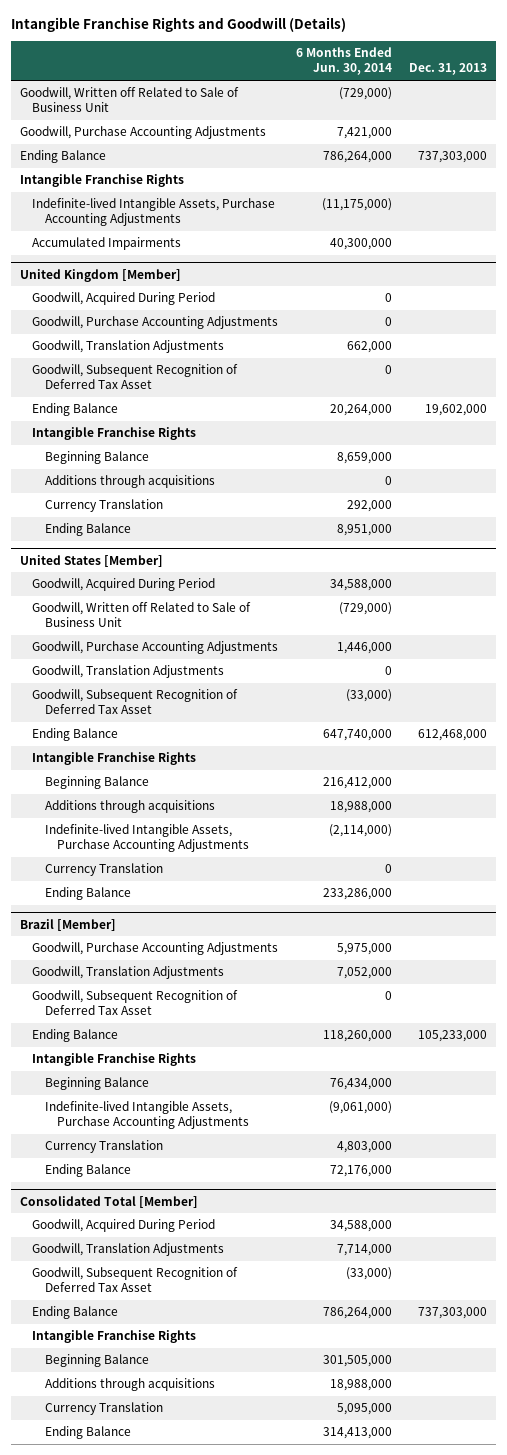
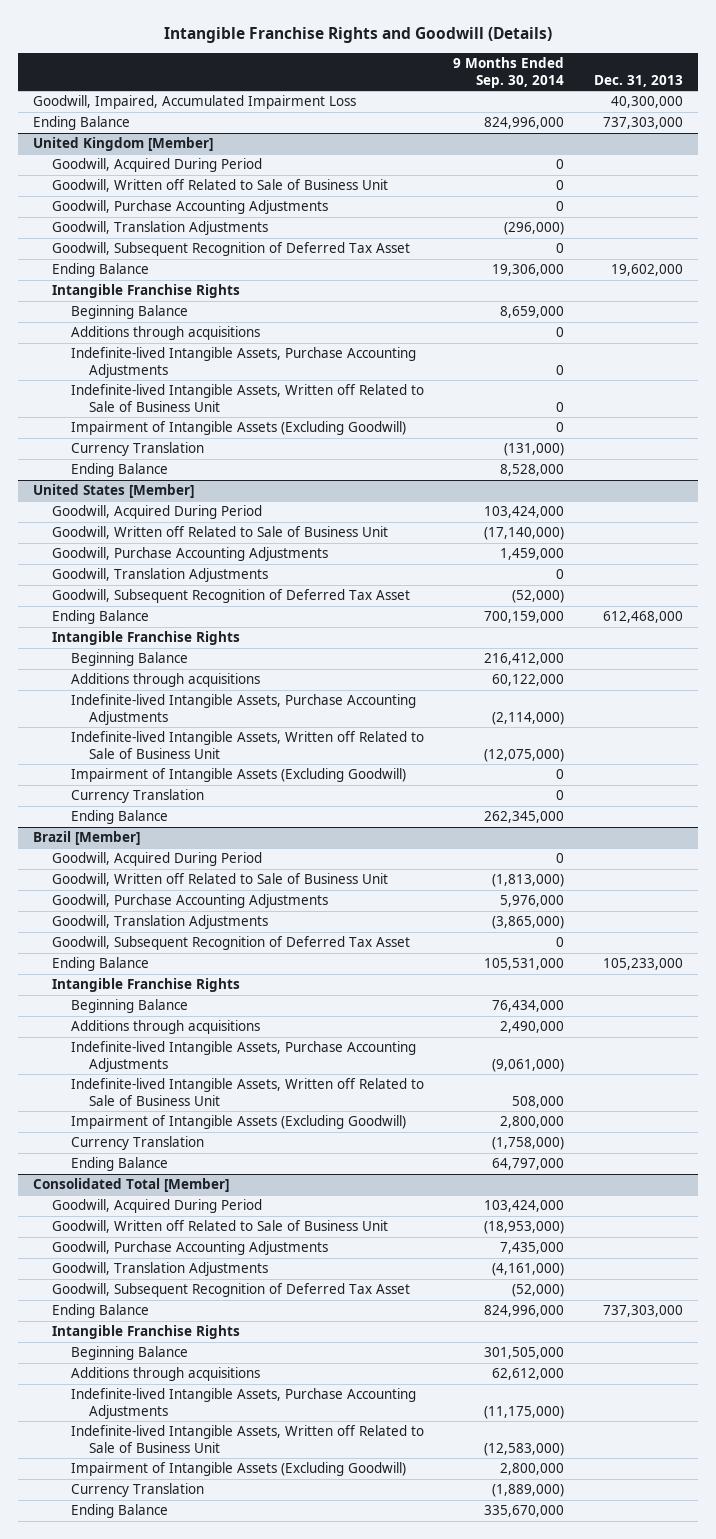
- | 6 Months Ended Jun. 30, 2014 | Dec. 31, 2013
+ | 9 Months Ended Sep. 30, 2014 | Dec. 31, 2013
- Goodwill, Written off Related to Sale of Business Unit | (729,000) |
- Goodwill, Purchase Accounting Adjustments | 7,421,000 |
+ Goodwill, Impaired, Accumulated Impairment Loss | | 40,300,000
- Intangible Franchise Rights
- Indefinite-lived Intangible Assets, Purchase Accounting Adjustments | (11,175,000) |
- Accumulated Impairments | 40,300,000 |
@ United Kingdom [Member]
+ Goodwill, Written off Related to Sale of Business Unit | 0 |
+ Indefinite-lived Intangible Assets, Purchase Accounting Adjustments | 0 |
+ Indefinite-lived Intangible Assets, Written off Related to Sale of Business Unit | 0 |
+ Impairment of Intangible Assets (Excluding Goodwill) | 0 |
@ United States [Member]
+ Indefinite-lived Intangible Assets, Written off Related to Sale of Business Unit | (12,075,000) |
+ Impairment of Intangible Assets (Excluding Goodwill) | 0 |
@ Brazil [Member]
+ Goodwill, Acquired During Period | 0 |
+ Goodwill, Written off Related to Sale of Business Unit | (1,813,000) |
+ Additions through acquisitions | 2,490,000 |
+ Indefinite-lived Intangible Assets, Written off Related to Sale of Business Unit | 508,000 |
+ Impairment of Intangible Assets (Excluding Goodwill) | 2,800,000 |
@ Consolidated Total [Member]
+ Goodwill, Written off Related to Sale of Business Unit | (18,953,000) |
+ Goodwill, Purchase Accounting Adjustments | 7,435,000 |
+ Indefinite-lived Intangible Assets, Purchase Accounting Adjustments | (11,175,000) |
+ Indefinite-lived Intangible Assets, Written off Related to Sale of Business Unit | (12,583,000) |
+ Impairment of Intangible Assets (Excluding Goodwill) | 2,800,000 |

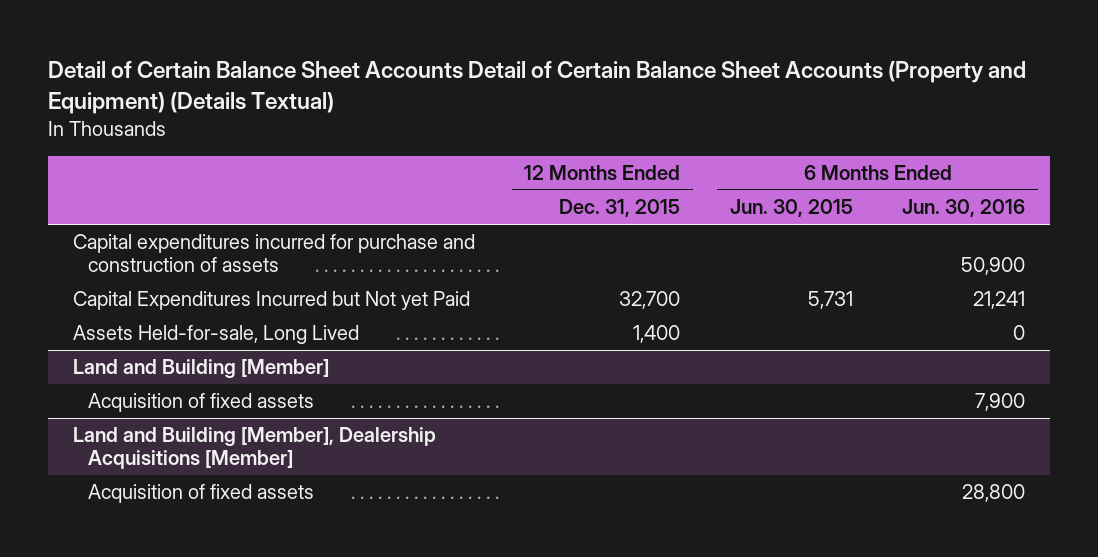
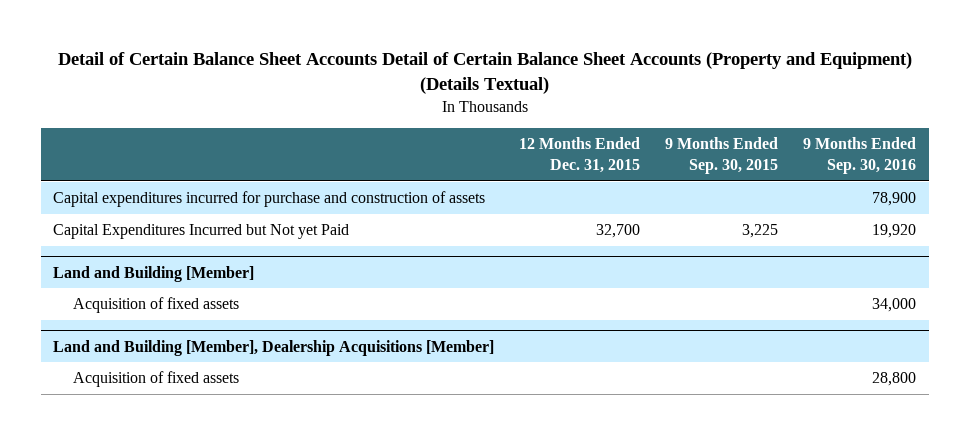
- | 12 Months Ended Dec. 31, 2015 | 6 Months Ended Jun. 30, 2015 | 6 Months Ended Jun. 30, 2016
+ | 12 Months Ended Dec. 31, 2015 | 9 Months Ended Sep. 30, 2015 | 9 Months Ended Sep. 30, 2016
- Assets Held-for-sale, Long Lived | 1,400 | | 0

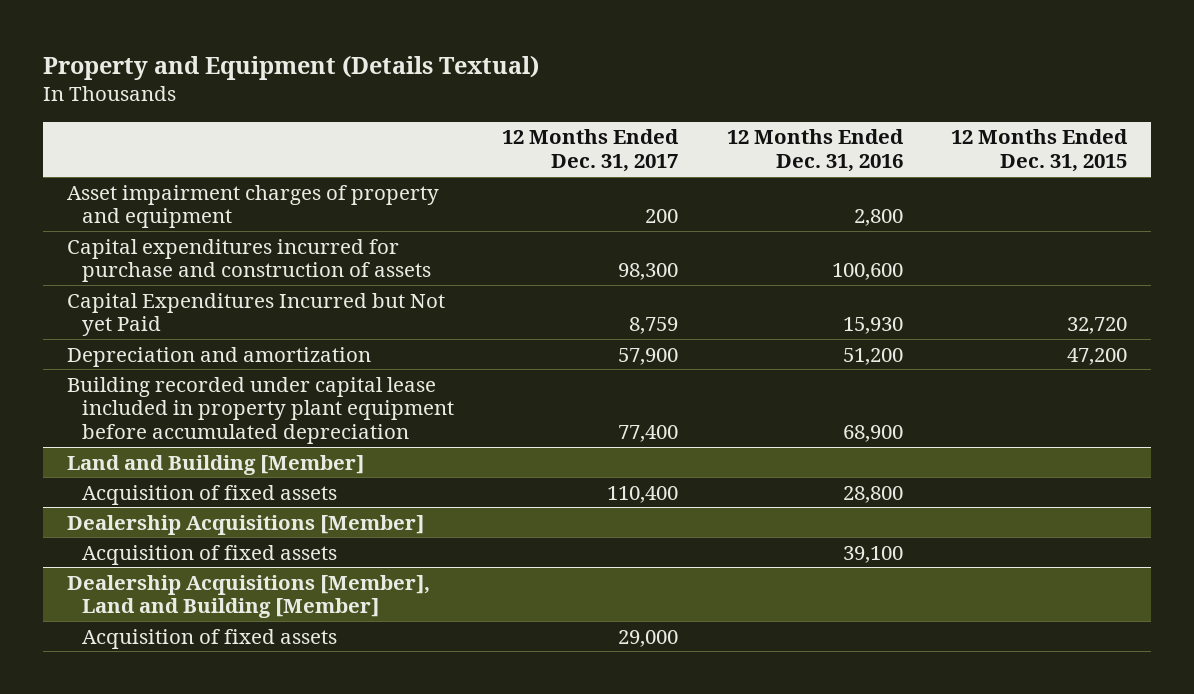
- Detail of Certain Balance Sheet Accounts Detail of Certain Balance Sheet Accounts (Property and Equipment) (Details Textual)
+ Property and Equipment (Details Textual)
- | 12 Months Ended Dec. 31, 2015 | 9 Months Ended Sep. 30, 2015 | 9 Months Ended Sep. 30, 2016
+ | 12 Months Ended Dec. 31, 2017 | 12 Months Ended Dec. 31, 2016 | 12 Months Ended Dec. 31, 2015
+ Asset impairment charges of property and equipment | 200 | 2,800 |
- Capital Expenditures Incurred but Not yet Paid | 32,700 | 3,225 | 19,920
+ Capital Expenditures Incurred but Not yet Paid | 8,759 | 15,930 | 32,720
+ Depreciation and amortization | 57,900 | 51,200 | 47,200
+ Building recorded under capital lease included in property plant equipment before accumulated depreciation | 77,400 | 68,900 |
- Land and Building [Member], Dealership Acquisitions [Member]
+ Dealership Acquisitions [Member]
+ Acquisition of fixed assets | | 39,100 |
+ Dealership Acquisitions [Member], Land and Building [Member]

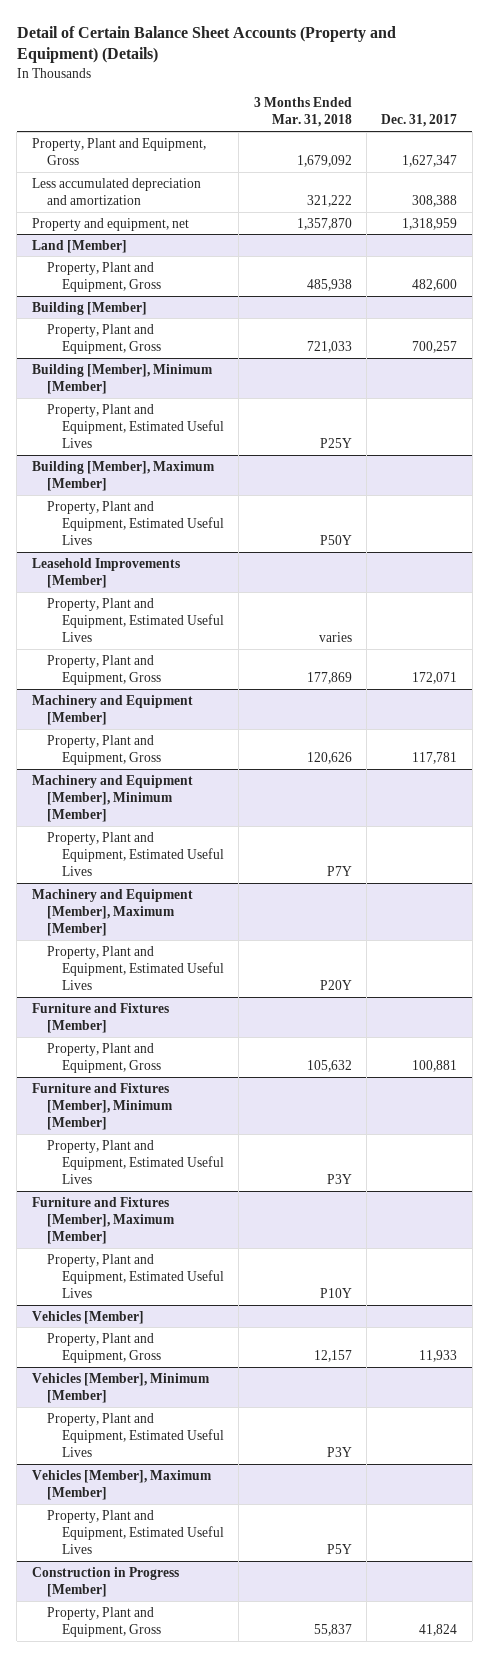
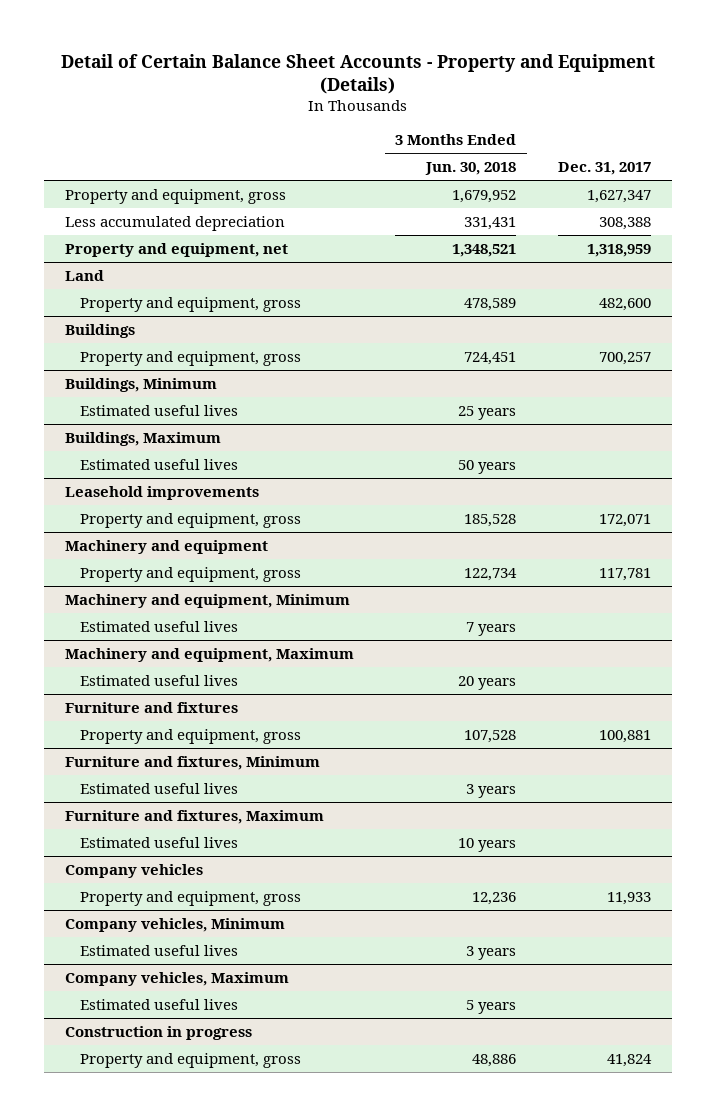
- Detail of Certain Balance Sheet Accounts (Property and Equipment) (Details)
+ Detail of Certain Balance Sheet Accounts - Property and Equipment (Details)
- | 3 Months Ended Mar. 31, 2018 | Dec. 31, 2017
+ | 3 Months Ended Jun. 30, 2018 | Dec. 31, 2017
- Property, Plant and Equipment, Gross | 1,679,092 | 1,627,347
- Less accumulated depreciation and amortization | 321,222 | 308,388
+ Property and equipment, gross | 1,679,952 | 1,627,347
+ Less accumulated depreciation | 331,431 | 308,388
- Land [Member]
- Property, Plant and Equipment, Gross | 485,938 | 482,600
- Building [Member]
- Property, Plant and Equipment, Gross | 721,033 | 700,257
- Building [Member], Minimum [Member]
- Property, Plant and Equipment, Estimated Useful Lives | P25Y |
- Building [Member], Maximum [Member]
- Property, Plant and Equipment, Estimated Useful Lives | P50Y |
- Leasehold Improvements [Member]
- Property, Plant and Equipment, Estimated Useful Lives | varies |
- Property, Plant and Equipment, Gross | 177,869 | 172,071
- Machinery and Equipment [Member]
- Property, Plant and Equipment, Gross | 120,626 | 117,781
- Machinery and Equipment [Member], Minimum [Member]
- Property, Plant and Equipment, Estimated Useful Lives | P7Y |
- Machinery and Equipment [Member], Maximum [Member]
- Property, Plant and Equipment, Estimated Useful Lives | P20Y |
- Furniture and Fixtures [Member]
- Property, Plant and Equipment, Gross | 105,632 | 100,881
- Furniture and Fixtures [Member], Minimum [Member]
- Property, Plant and Equipment, Estimated Useful Lives | P3Y |
- Furniture and Fixtures [Member], Maximum [Member]
- Property, Plant and Equipment, Estimated Useful Lives | P10Y |
- Vehicles [Member]
- Property, Plant and Equipment, Gross | 12,157 | 11,933
- Vehicles [Member], Minimum [Member]
- Property, Plant and Equipment, Estimated Useful Lives | P3Y |
- Vehicles [Member], Maximum [Member]
- Property, Plant and Equipment, Estimated Useful Lives | P5Y |
- Construction in Progress [Member]
- Property, Plant and Equipment, Gross | 55,837 | 41,824
+ Land
+ Property and equipment, gross | 478,589 | 482,600
+ Buildings
+ Property and equipment, gross | 724,451 | 700,257
+ Buildings, Minimum
+ Estimated useful lives | 25 years |
+ Buildings, Maximum
+ Estimated useful lives | 50 years |
+ Leasehold improvements
+ Property and equipment, gross | 185,528 | 172,071
+ Machinery and equipment
+ Property and equipment, gross | 122,734 | 117,781
+ Machinery and equipment, Minimum
+ Estimated useful lives | 7 years |
+ Machinery and equipment, Maximum
+ Estimated useful lives | 20 years |
+ Furniture and fixtures
+ Property and equipment, gross | 107,528 | 100,881
+ Furniture and fixtures, Minimum
+ Estimated useful lives | 3 years |
+ Furniture and fixtures, Maximum
+ Estimated useful lives | 10 years |
+ Company vehicles
+ Property and equipment, gross | 12,236 | 11,933
+ Company vehicles, Minimum
+ Estimated useful lives | 3 years |
+ Company vehicles, Maximum
+ Estimated useful lives | 5 years |
+ Construction in progress
+ Property and equipment, gross | 48,886 | 41,824

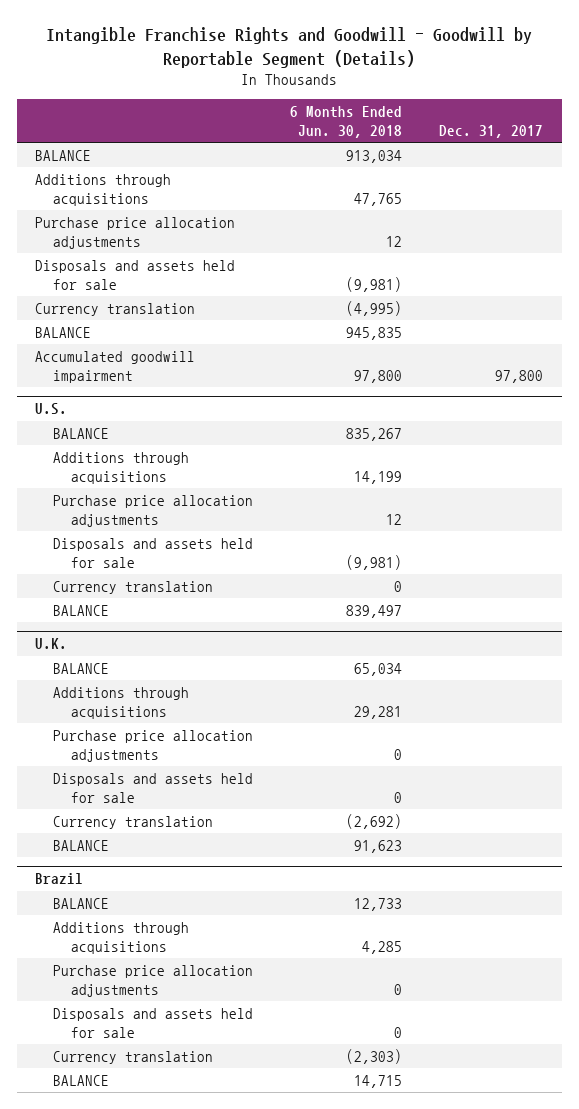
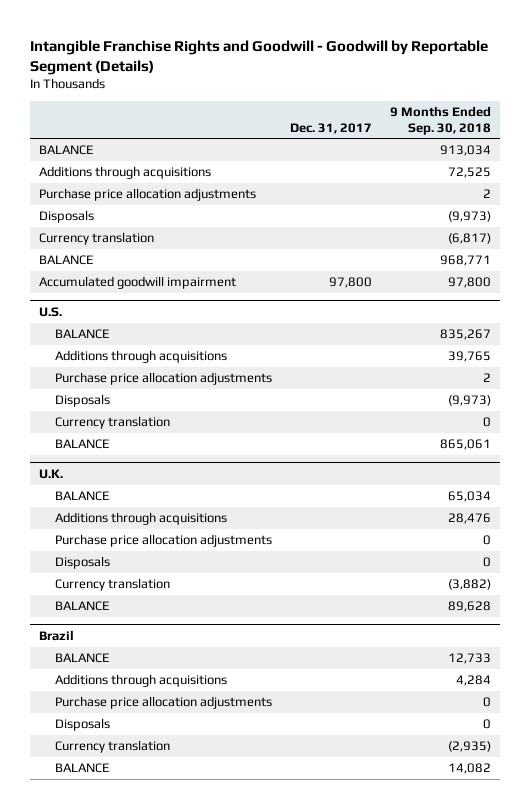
- | 6 Months Ended Jun. 30, 2018 | Dec. 31, 2017
+ | Dec. 31, 2017 | 9 Months Ended Sep. 30, 2018
- Disposals and assets held for sale | (9,981) |
+ Disposals | | (9,973)
@ U.S.
- Disposals and assets held for sale | (9,981) |
+ Disposals | | (9,973)
@ U.K.
- Disposals and assets held for sale | 0 |
+ Disposals | | 0
@ Brazil
- Disposals and assets held for sale | 0 |
+ Disposals | | 0

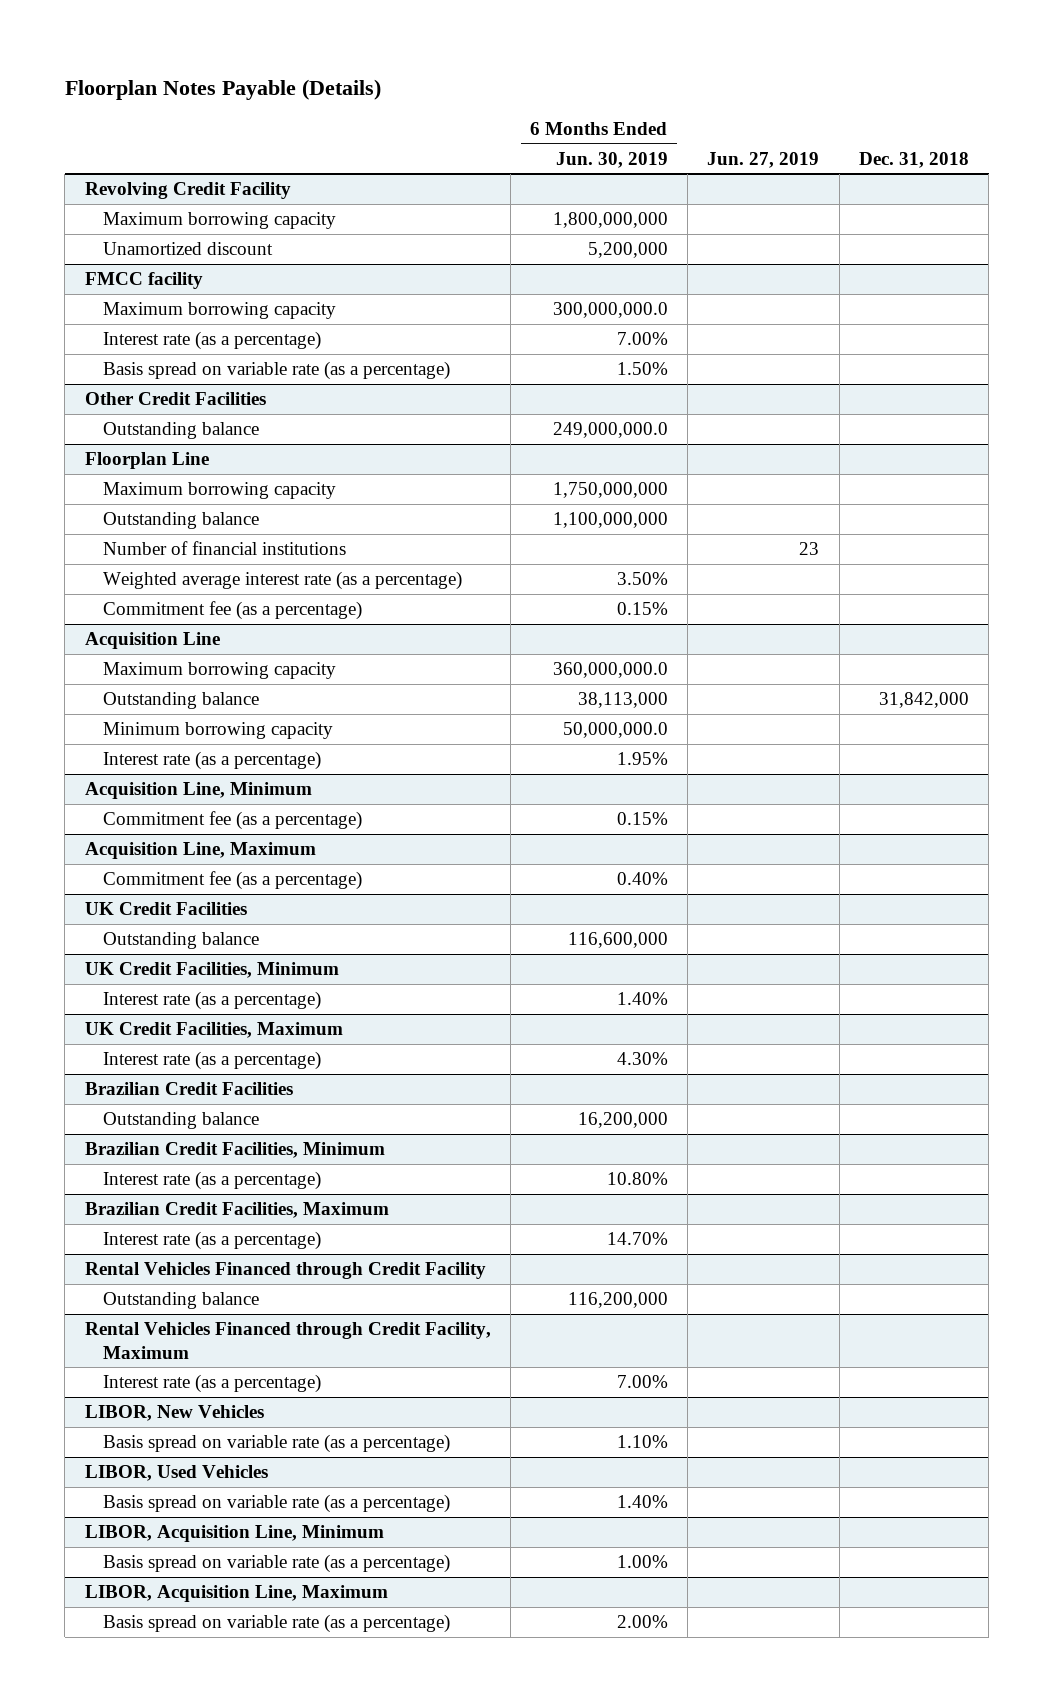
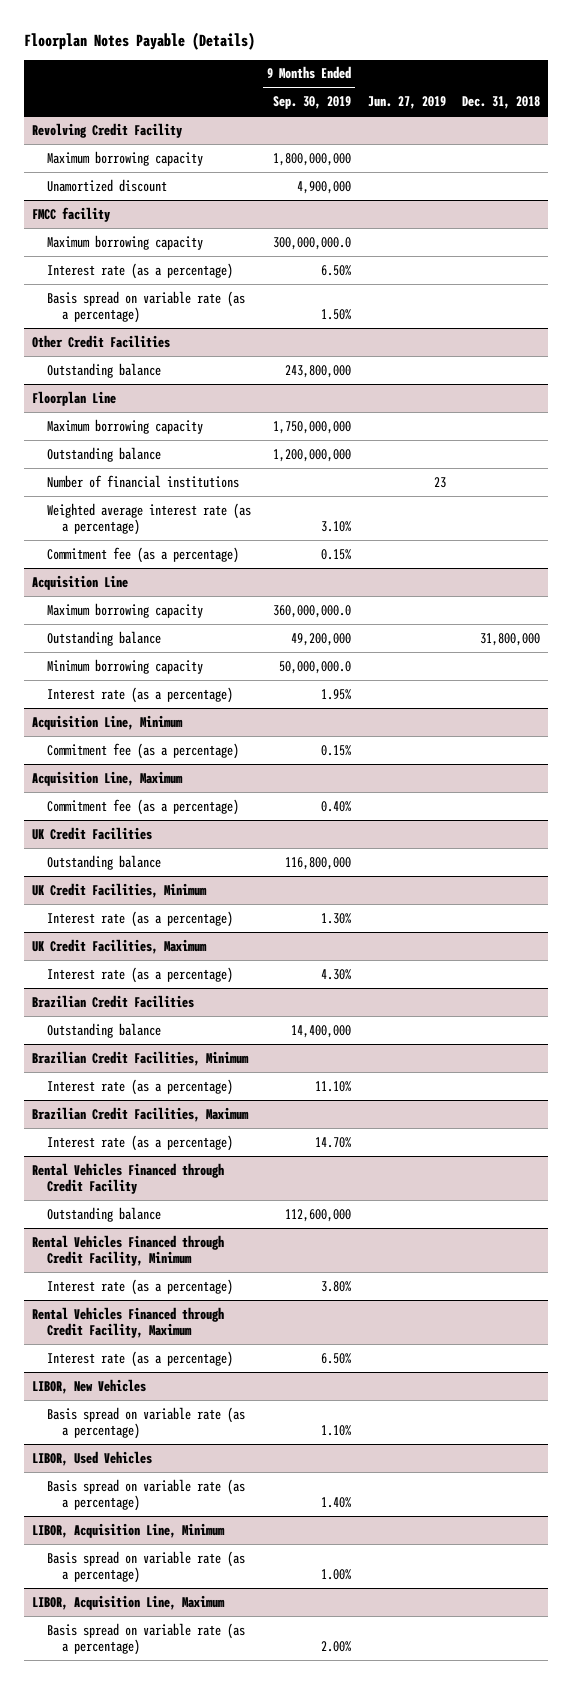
- | 6 Months Ended Jun. 30, 2019 | Jun. 27, 2019 | Dec. 31, 2018
+ | 9 Months Ended Sep. 30, 2019 | Jun. 27, 2019 | Dec. 31, 2018
@ Acquisition Line
- Outstanding balance | 38,113,000 | | 31,842,000
+ Outstanding balance | 49,200,000 | | 31,800,000
+ Rental Vehicles Financed through Credit Facility, Minimum
+ Interest rate (as a percentage) | 3.80% | |

